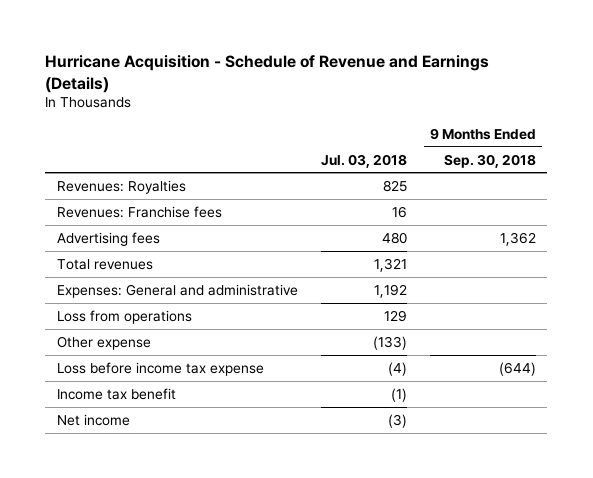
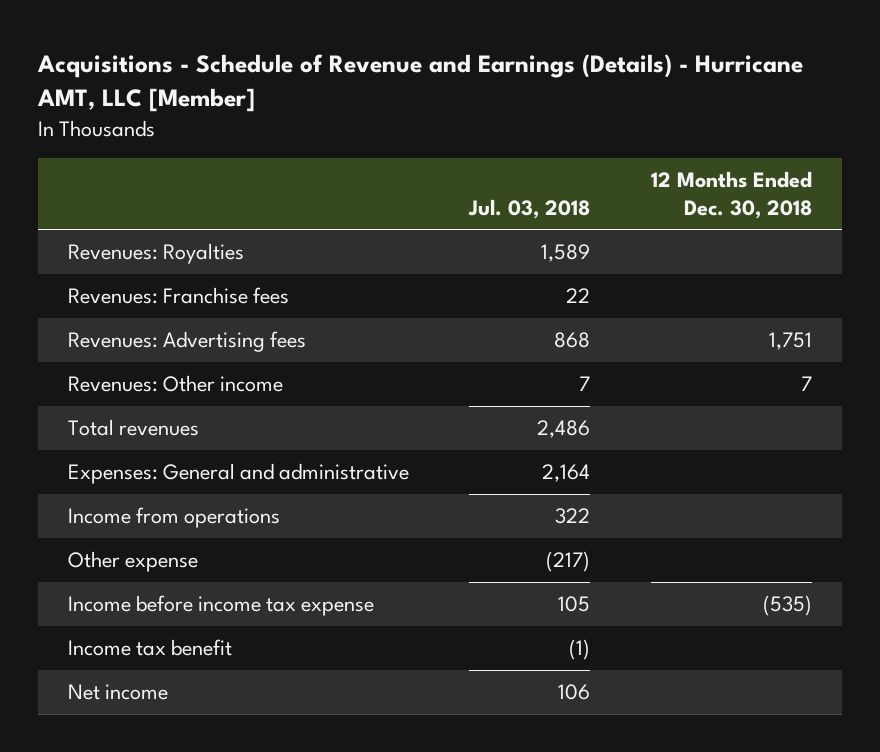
- Hurricane Acquisition - Schedule of Revenue and Earnings (Details)
+ Acquisitions - Schedule of Revenue and Earnings (Details) - Hurricane AMT, LLC [Member]
- | Jul. 03, 2018 | 9 Months Ended Sep. 30, 2018
+ | Jul. 03, 2018 | 12 Months Ended Dec. 30, 2018
- Revenues: Royalties | 825 |
- Revenues: Franchise fees | 16 |
- Advertising fees | 480 | 1,362
- Total revenues | 1,321 |
- Expenses: General and administrative | 1,192 |
- Loss from operations | 129 |
- Other expense | (133) |
- Loss before income tax expense | (4) | (644)
+ Revenues: Royalties | 1,589 |
+ Revenues: Franchise fees | 22 |
+ Revenues: Advertising fees | 868 | 1,751
+ Revenues: Other income | 7 | 7
+ Total revenues | 2,486 |
+ Expenses: General and administrative | 2,164 |
+ Income from operations | 322 |
+ Other expense | (217) |
+ Income before income tax expense | 105 | (535)
- Net income | (3) |
+ Net income | 106 |

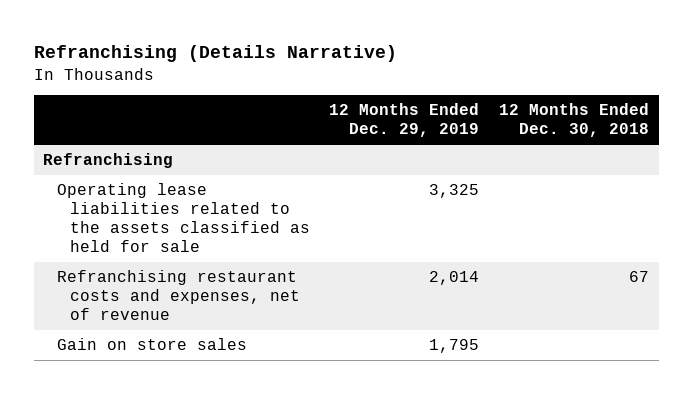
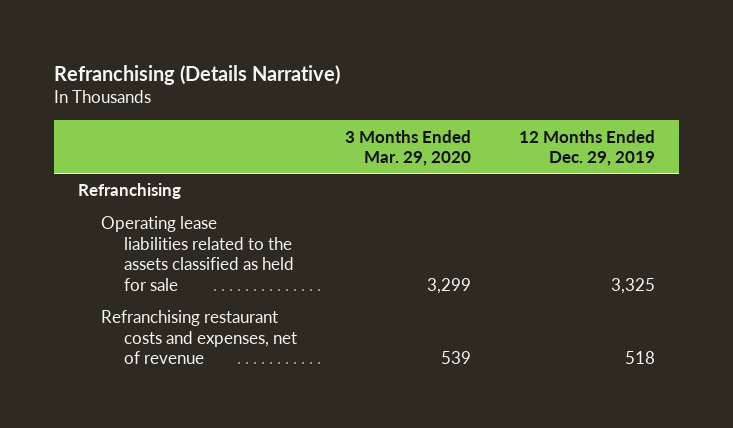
- | 12 Months Ended Dec. 29, 2019 | 12 Months Ended Dec. 30, 2018
+ | 3 Months Ended Mar. 29, 2020 | 12 Months Ended Dec. 29, 2019
- Refranchising restaurant costs and expenses, net of revenue | 2,014 | 67
- Gain on store sales | 1,795 |
+ Refranchising restaurant costs and expenses, net of revenue | 539 | 518

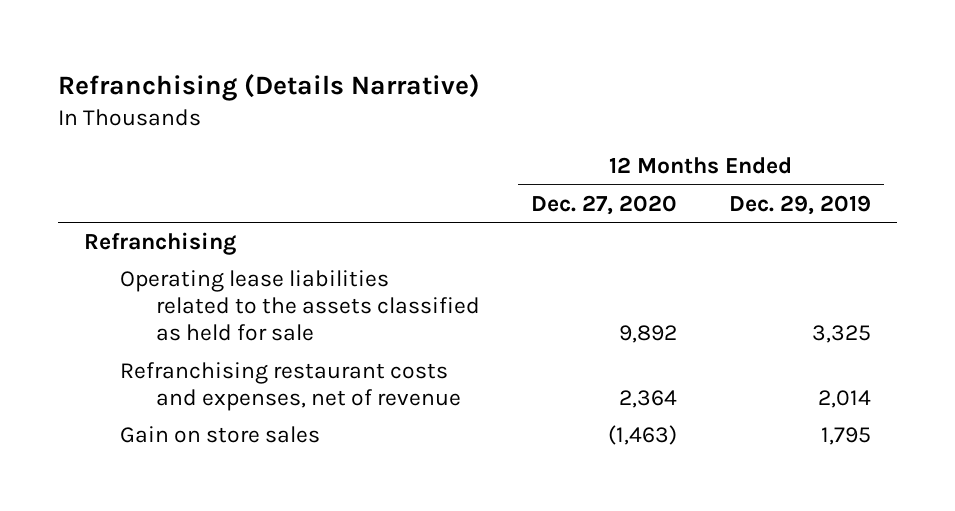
- | 3 Months Ended Mar. 29, 2020 | 12 Months Ended Dec. 29, 2019
+ | 12 Months Ended Dec. 27, 2020 | 12 Months Ended Dec. 29, 2019
- Refranchising restaurant costs and expenses, net of revenue | 539 | 518
+ Refranchising restaurant costs and expenses, net of revenue | 2,364 | 2,014
+ Gain on store sales | (1,463) | 1,795

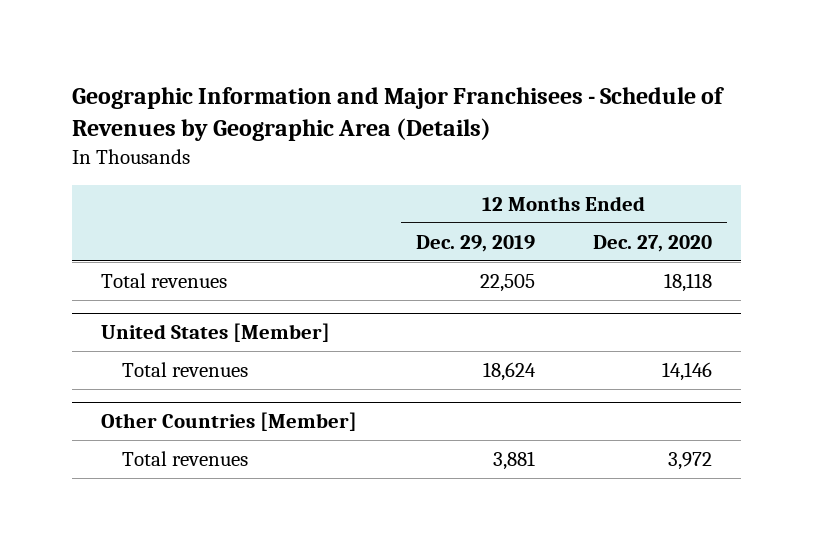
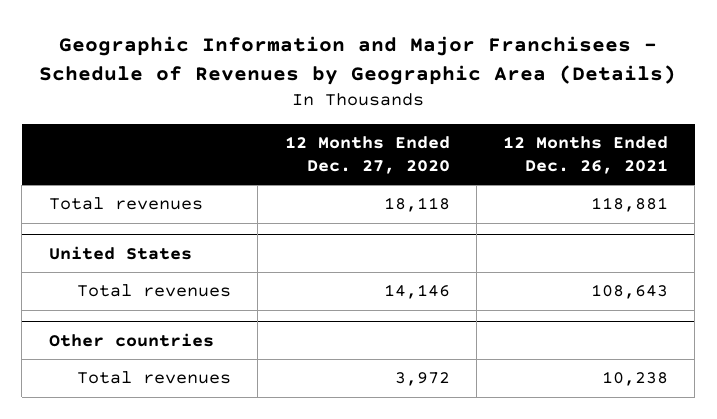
- | 12 Months Ended Dec. 29, 2019 | 12 Months Ended Dec. 27, 2020
+ | 12 Months Ended Dec. 27, 2020 | 12 Months Ended Dec. 26, 2021
- United States [Member]
+ United States
- Other Countries [Member]
+ Other countries

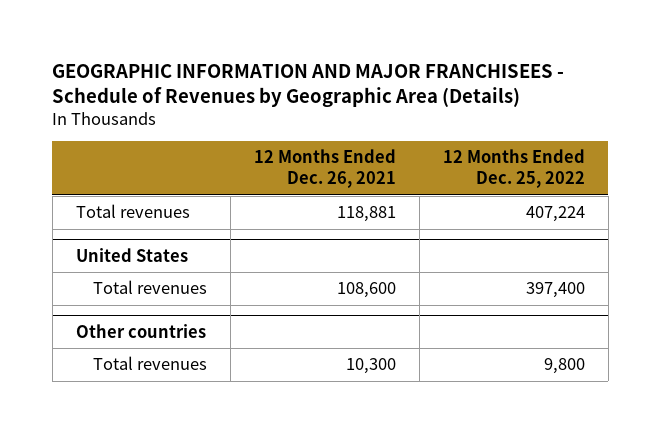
- Geographic Information and Major Franchisees - Schedule of Revenues by Geographic Area (Details)
+ GEOGRAPHIC INFORMATION AND MAJOR FRANCHISEES - Schedule of Revenues by Geographic Area (Details)
- | 12 Months Ended Dec. 27, 2020 | 12 Months Ended Dec. 26, 2021
+ | 12 Months Ended Dec. 26, 2021 | 12 Months Ended Dec. 25, 2022
@ United States
- Total revenues | 14,146 | 108,643
+ Total revenues | 108,600 | 397,400
@ Other countries
- Total revenues | 3,972 | 10,238
+ Total revenues | 10,300 | 9,800

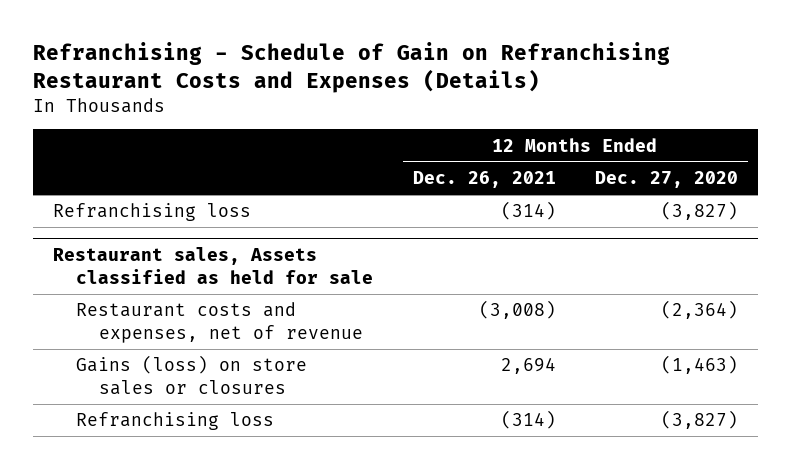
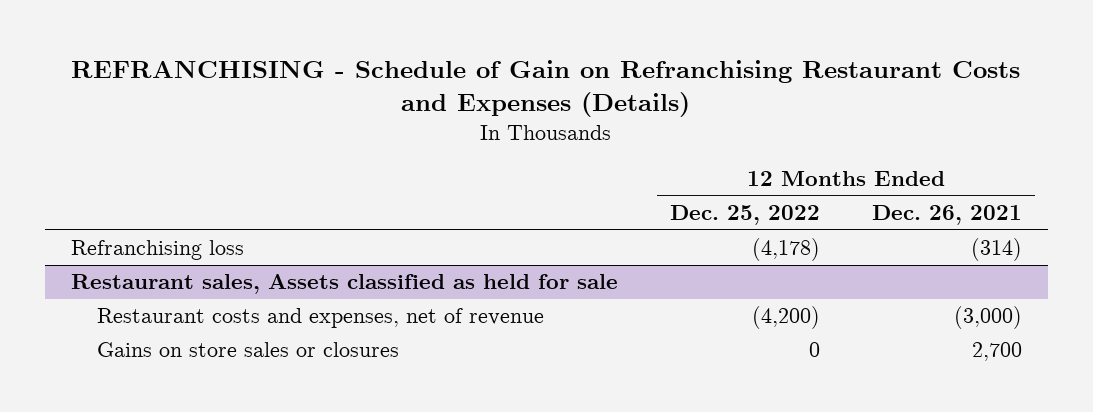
- Refranchising - Schedule of Gain on Refranchising Restaurant Costs and Expenses (Details)
+ REFRANCHISING - Schedule of Gain on Refranchising Restaurant Costs and Expenses (Details)
- | 12 Months Ended Dec. 26, 2021 | 12 Months Ended Dec. 27, 2020
+ | 12 Months Ended Dec. 25, 2022 | 12 Months Ended Dec. 26, 2021
@ Restaurant sales, Assets classified as held for sale
- Restaurant costs and expenses, net of revenue | (3,008) | (2,364)
- Gains (loss) on store sales or closures | 2,694 | (1,463)
- Refranchising loss | (314) | (3,827)
+ Restaurant costs and expenses, net of revenue | (4,200) | (3,000)
+ Gains on store sales or closures | 0 | 2,700

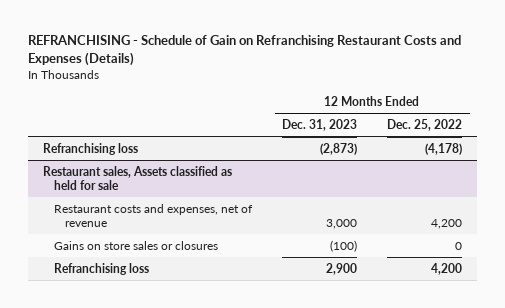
- | 12 Months Ended Dec. 25, 2022 | 12 Months Ended Dec. 26, 2021
+ | 12 Months Ended Dec. 31, 2023 | 12 Months Ended Dec. 25, 2022
@ Restaurant sales, Assets classified as held for sale
- Restaurant costs and expenses, net of revenue | (4,200) | (3,000)
+ Restaurant costs and expenses, net of revenue | 3,000 | 4,200
+ Refranchising loss | 2,900 | 4,200

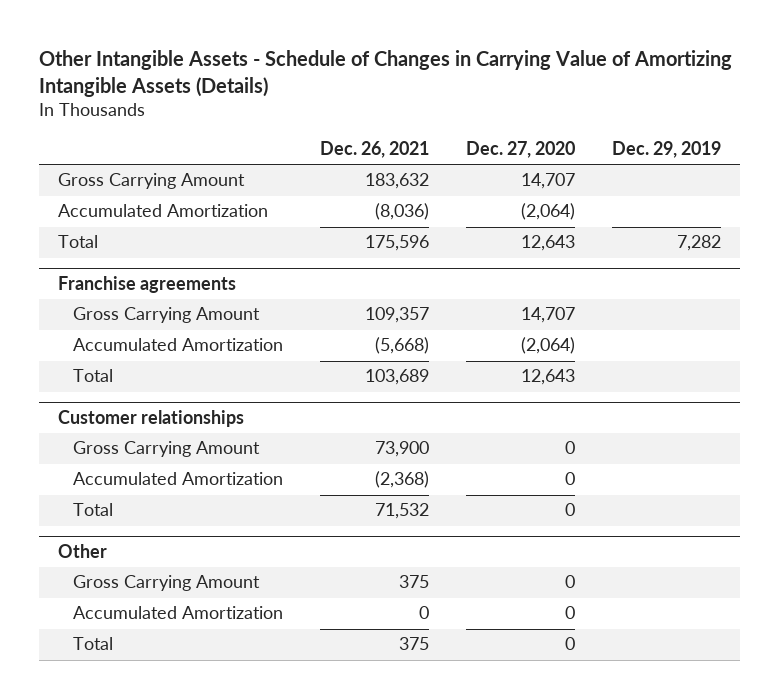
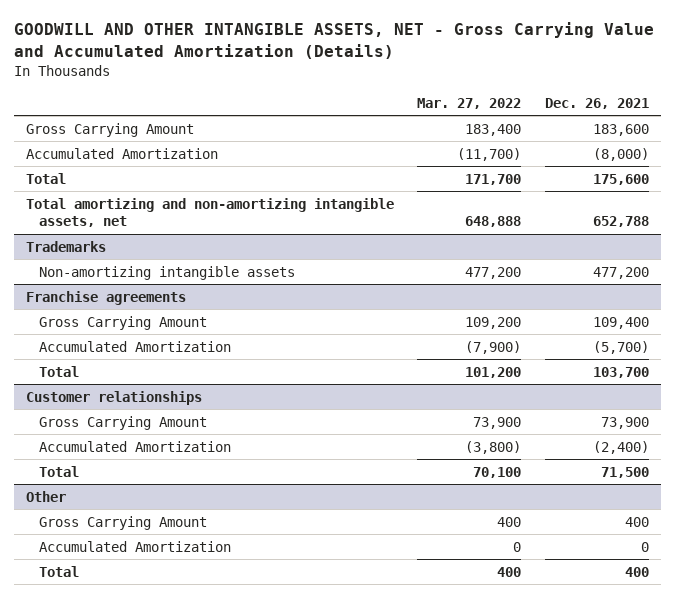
- Other Intangible Assets - Schedule of Changes in Carrying Value of Amortizing Intangible Assets (Details)
+ GOODWILL AND OTHER INTANGIBLE ASSETS, NET - Gross Carrying Value and Accumulated Amortization (Details)
- | Dec. 26, 2021 | Dec. 27, 2020 | Dec. 29, 2019
+ | Mar. 27, 2022 | Dec. 26, 2021
- Gross Carrying Amount | 183,632 | 14,707 |
- Accumulated Amortization | (8,036) | (2,064) |
- Total | 175,596 | 12,643 | 7,282
+ Gross Carrying Amount | 183,400 | 183,600
+ Accumulated Amortization | (11,700) | (8,000)
+ Total | 171,700 | 175,600
+ Total amortizing and non-amortizing intangible assets, net | 648,888 | 652,788
+ Trademarks
+ Non-amortizing intangible assets | 477,200 | 477,200
@ Franchise agreements
- Gross Carrying Amount | 109,357 | 14,707 |
- Accumulated Amortization | (5,668) | (2,064) |
- Total | 103,689 | 12,643 |
+ Gross Carrying Amount | 109,200 | 109,400
+ Accumulated Amortization | (7,900) | (5,700)
+ Total | 101,200 | 103,700
@ Customer relationships
- Accumulated Amortization | (2,368) | 0 |
- Total | 71,532 | 0 |
+ Accumulated Amortization | (3,800) | (2,400)
+ Total | 70,100 | 71,500
@ Other
- Gross Carrying Amount | 375 | 0 |
+ Gross Carrying Amount | 400 | 400
- Total | 375 | 0 |
+ Total | 400 | 400

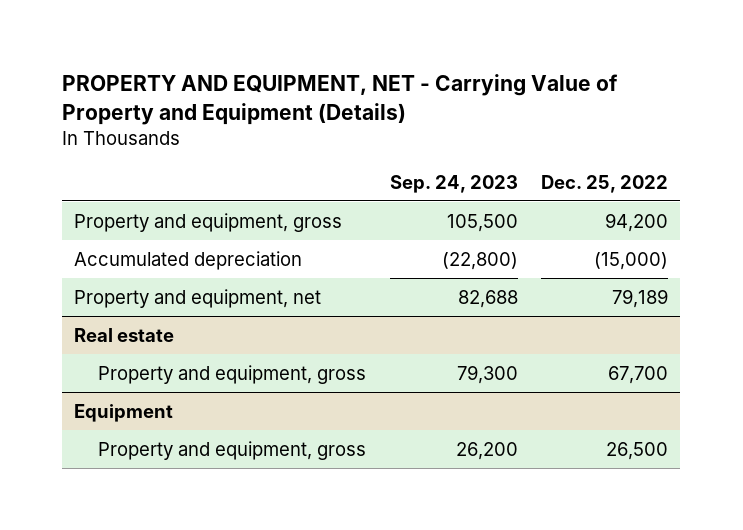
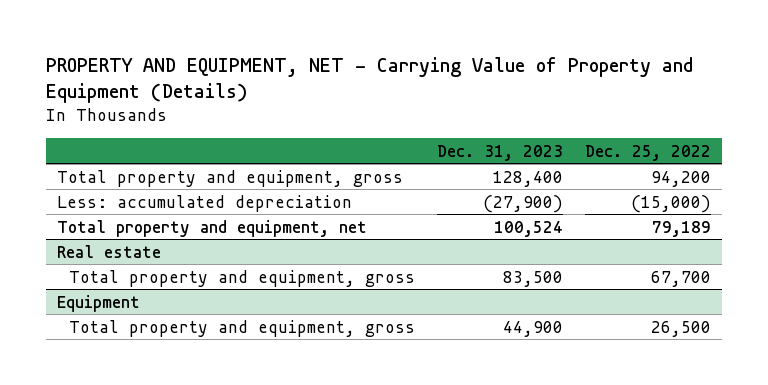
- | Sep. 24, 2023 | Dec. 25, 2022
+ | Dec. 31, 2023 | Dec. 25, 2022
- Property and equipment, gross | 105,500 | 94,200
- Accumulated depreciation | (22,800) | (15,000)
- Property and equipment, net | 82,688 | 79,189
+ Total property and equipment, gross | 128,400 | 94,200
+ Less: accumulated depreciation | (27,900) | (15,000)
+ Total property and equipment, net | 100,524 | 79,189
@ Real estate
- Property and equipment, gross | 79,300 | 67,700
+ Total property and equipment, gross | 83,500 | 67,700
@ Equipment
- Property and equipment, gross | 26,200 | 26,500
+ Total property and equipment, gross | 44,900 | 26,500

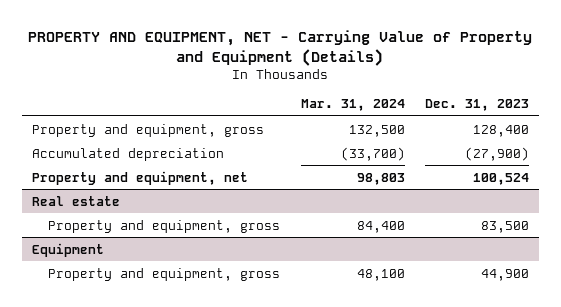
- | Dec. 31, 2023 | Dec. 25, 2022
+ | Mar. 31, 2024 | Dec. 31, 2023
- Total property and equipment, gross | 128,400 | 94,200
- Less: accumulated depreciation | (27,900) | (15,000)
- Total property and equipment, net | 100,524 | 79,189
+ Property and equipment, gross | 132,500 | 128,400
+ Accumulated depreciation | (33,700) | (27,900)
+ Property and equipment, net | 98,803 | 100,524
@ Real estate
- Total property and equipment, gross | 83,500 | 67,700
+ Property and equipment, gross | 84,400 | 83,500
@ Equipment
- Total property and equipment, gross | 44,900 | 26,500
+ Property and equipment, gross | 48,100 | 44,900

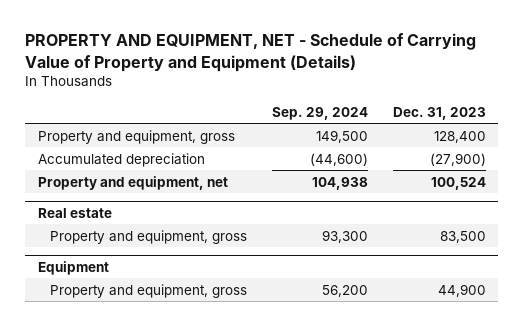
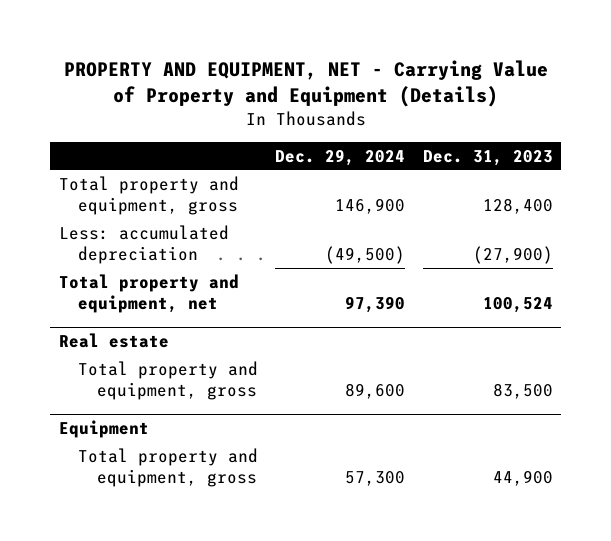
- PROPERTY AND EQUIPMENT, NET - Schedule of Carrying Value of Property and Equipment (Details)
+ PROPERTY AND EQUIPMENT, NET - Carrying Value of Property and Equipment (Details)
- | Sep. 29, 2024 | Dec. 31, 2023
+ | Dec. 29, 2024 | Dec. 31, 2023
- Property and equipment, gross | 149,500 | 128,400
- Accumulated depreciation | (44,600) | (27,900)
- Property and equipment, net | 104,938 | 100,524
+ Total property and equipment, gross | 146,900 | 128,400
+ Less: accumulated depreciation | (49,500) | (27,900)
+ Total property and equipment, net | 97,390 | 100,524
@ Real estate
- Property and equipment, gross | 93,300 | 83,500
+ Total property and equipment, gross | 89,600 | 83,500
@ Equipment
- Property and equipment, gross | 56,200 | 44,900
+ Total property and equipment, gross | 57,300 | 44,900

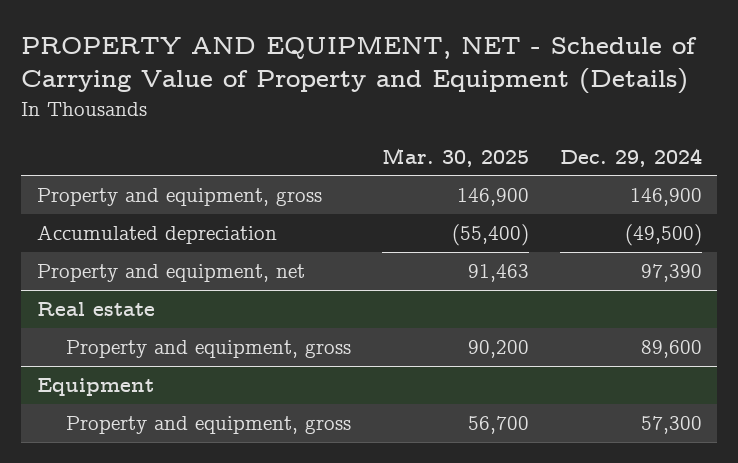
- PROPERTY AND EQUIPMENT, NET - Carrying Value of Property and Equipment (Details)
+ PROPERTY AND EQUIPMENT, NET - Schedule of Carrying Value of Property and Equipment (Details)
- | Dec. 29, 2024 | Dec. 31, 2023
+ | Mar. 30, 2025 | Dec. 29, 2024
- Total property and equipment, gross | 146,900 | 128,400
- Less: accumulated depreciation | (49,500) | (27,900)
- Total property and equipment, net | 97,390 | 100,524
+ Property and equipment, gross | 146,900 | 146,900
+ Accumulated depreciation | (55,400) | (49,500)
+ Property and equipment, net | 91,463 | 97,390
@ Real estate
- Total property and equipment, gross | 89,600 | 83,500
+ Property and equipment, gross | 90,200 | 89,600
@ Equipment
- Total property and equipment, gross | 57,300 | 44,900
+ Property and equipment, gross | 56,700 | 57,300

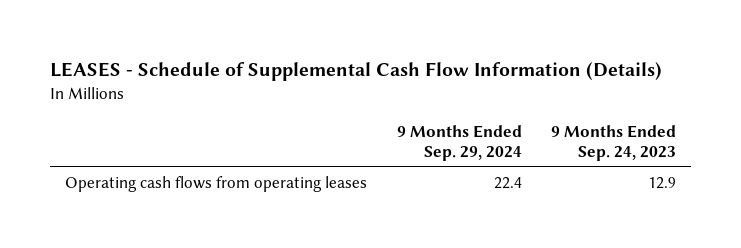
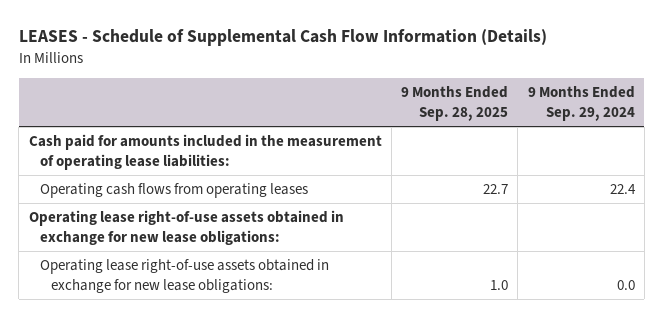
- | 9 Months Ended Sep. 29, 2024 | 9 Months Ended Sep. 24, 2023
+ | 9 Months Ended Sep. 28, 2025 | 9 Months Ended Sep. 29, 2024
+ Cash paid for amounts included in the measurement of operating lease liabilities:
+ Operating lease right-of-use assets obtained in exchange for new lease obligations:
+ Operating lease right-of-use assets obtained in exchange for new lease obligations: | 1.0 | 0.0

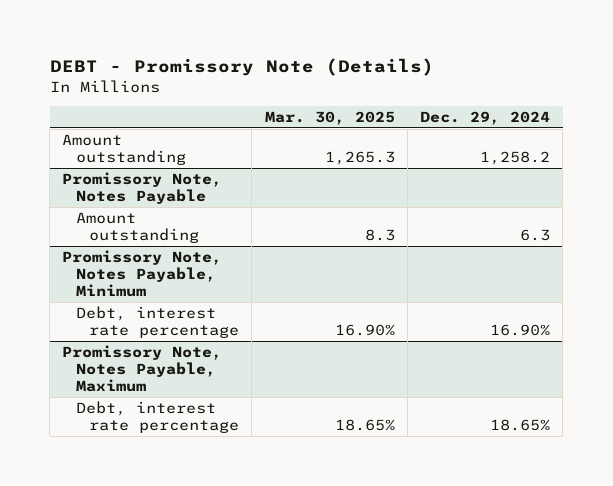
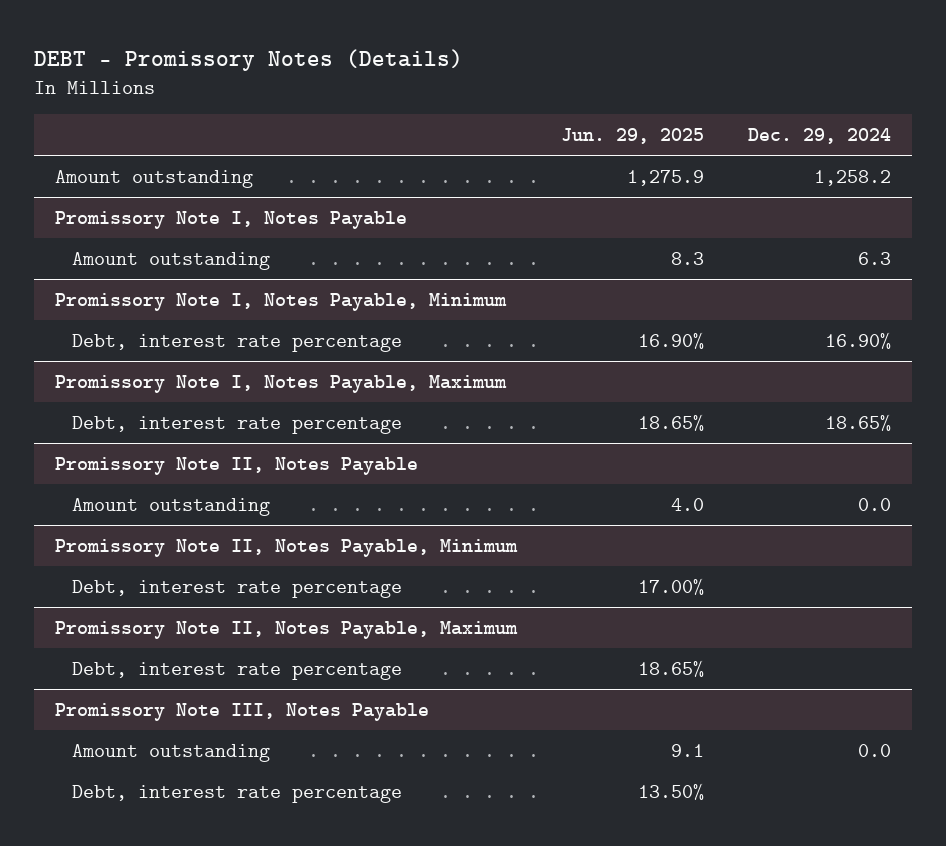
- DEBT - Promissory Note (Details)
+ DEBT - Promissory Notes (Details)
- | Mar. 30, 2025 | Dec. 29, 2024
+ | Jun. 29, 2025 | Dec. 29, 2024
- Promissory Note, Notes Payable
+ Promissory Note I, Notes Payable
- Promissory Note, Notes Payable, Minimum
+ Promissory Note I, Notes Payable, Minimum
- Promissory Note, Notes Payable, Maximum
+ Promissory Note I, Notes Payable, Maximum
+ Promissory Note II, Notes Payable
+ Amount outstanding | 4.0 | 0.0
+ Promissory Note II, Notes Payable, Minimum
+ Debt, interest rate percentage | 17.00% |
+ Promissory Note II, Notes Payable, Maximum
+ Debt, interest rate percentage | 18.65% |
+ Promissory Note III, Notes Payable
+ Amount outstanding | 9.1 | 0.0
+ Debt, interest rate percentage | 13.50% |

